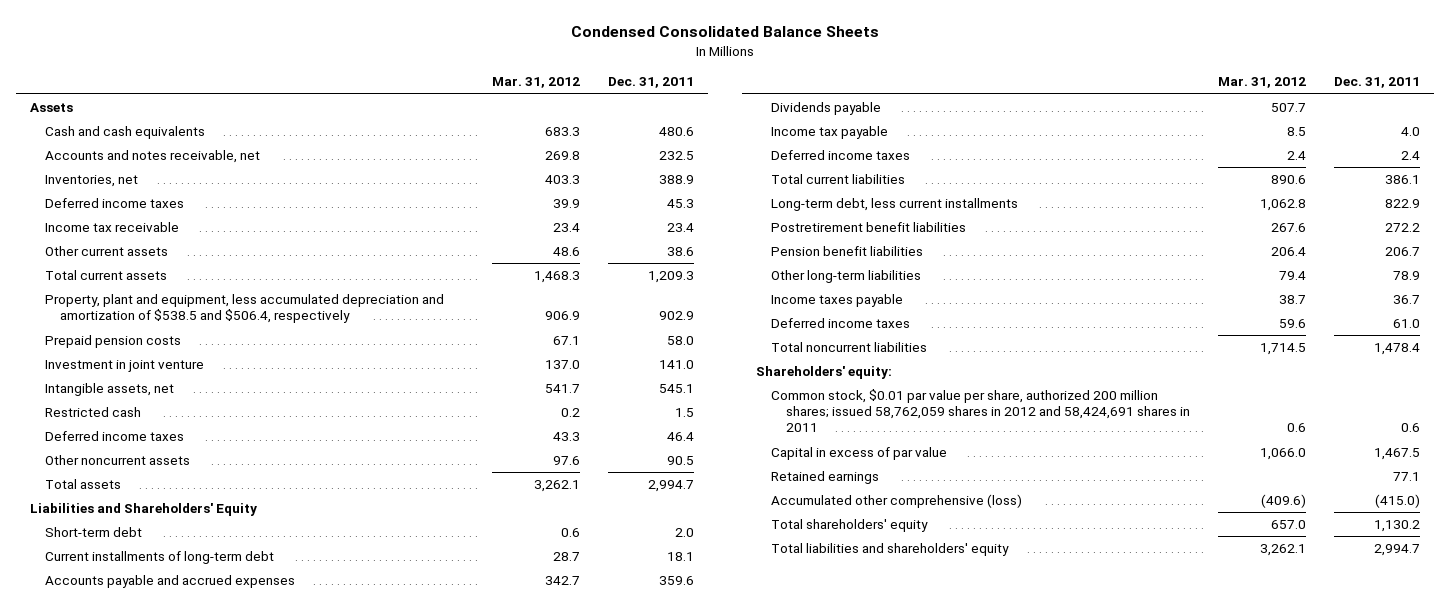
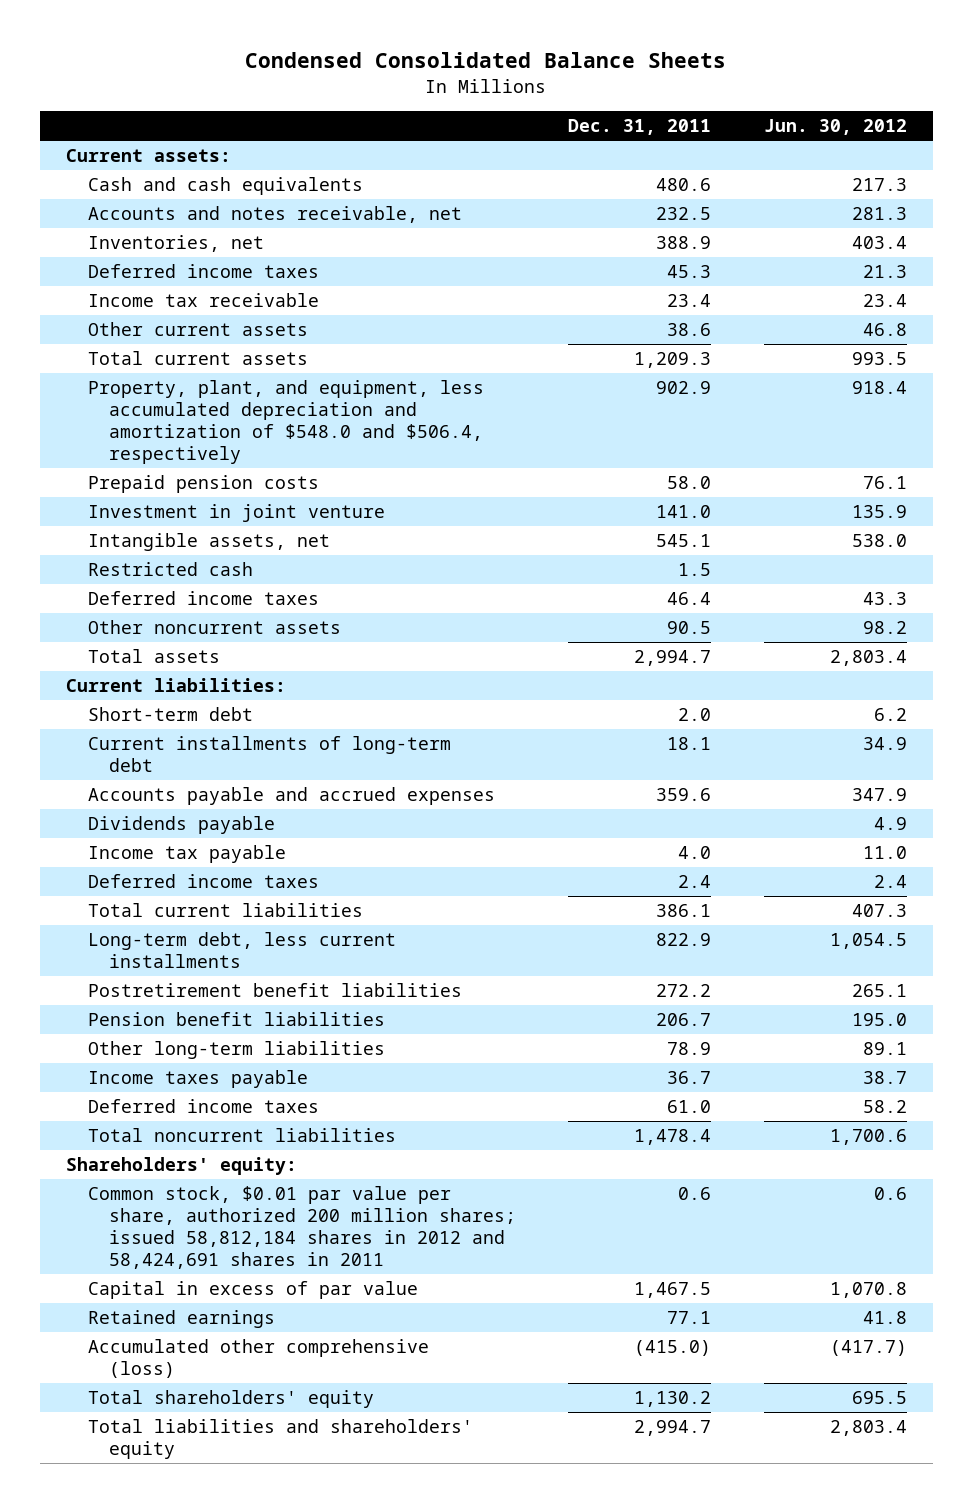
- | Mar. 31, 2012 | Dec. 31, 2011
+ | Dec. 31, 2011 | Jun. 30, 2012
- Assets
+ Current assets:
- Property, plant and equipment, less accumulated depreciation and amortization of $538.5 and $506.4, respectively | 906.9 | 902.9
+ Property, plant, and equipment, less accumulated depreciation and amortization of $548.0 and $506.4, respectively | 902.9 | 918.4
- Liabilities and Shareholders' Equity
+ Current liabilities:
- Common stock, $0.01 par value per share, authorized 200 million shares; issued 58,762,059 shares in 2012 and 58,424,691 shares in 2011 | 0.6 | 0.6
+ Common stock, $0.01 par value per share, authorized 200 million shares; issued 58,812,184 shares in 2012 and 58,424,691 shares in 2011 | 0.6 | 0.6

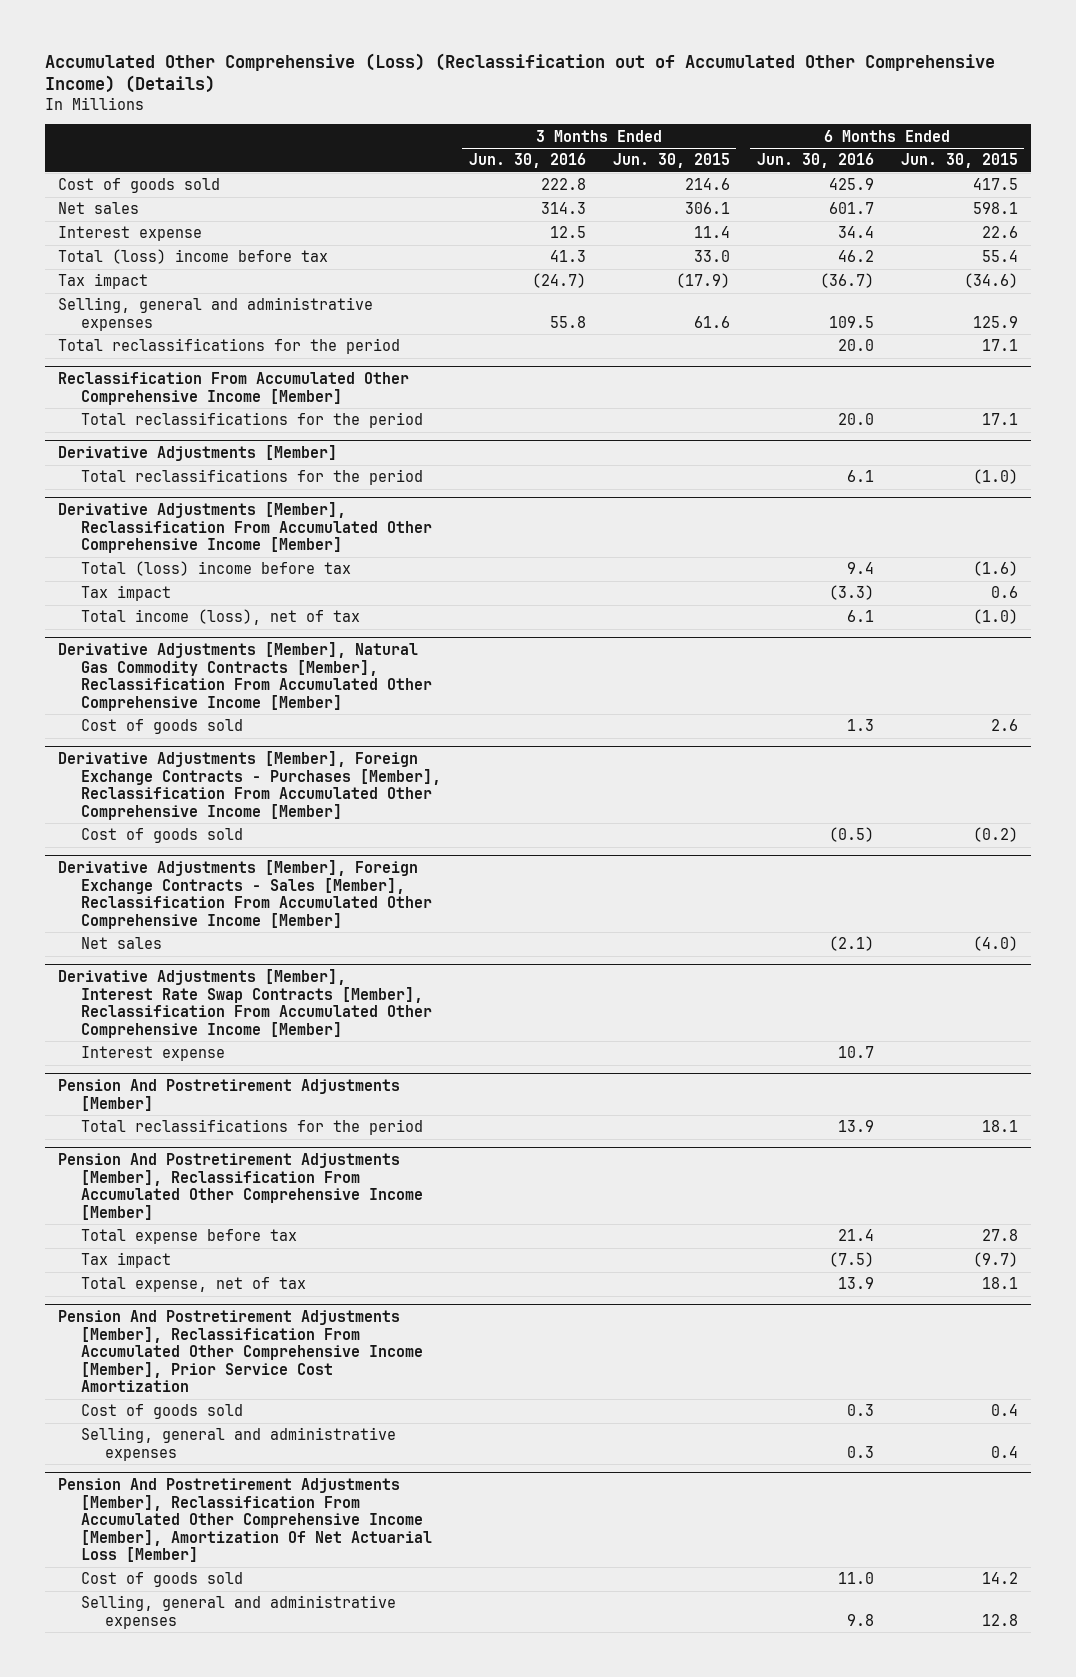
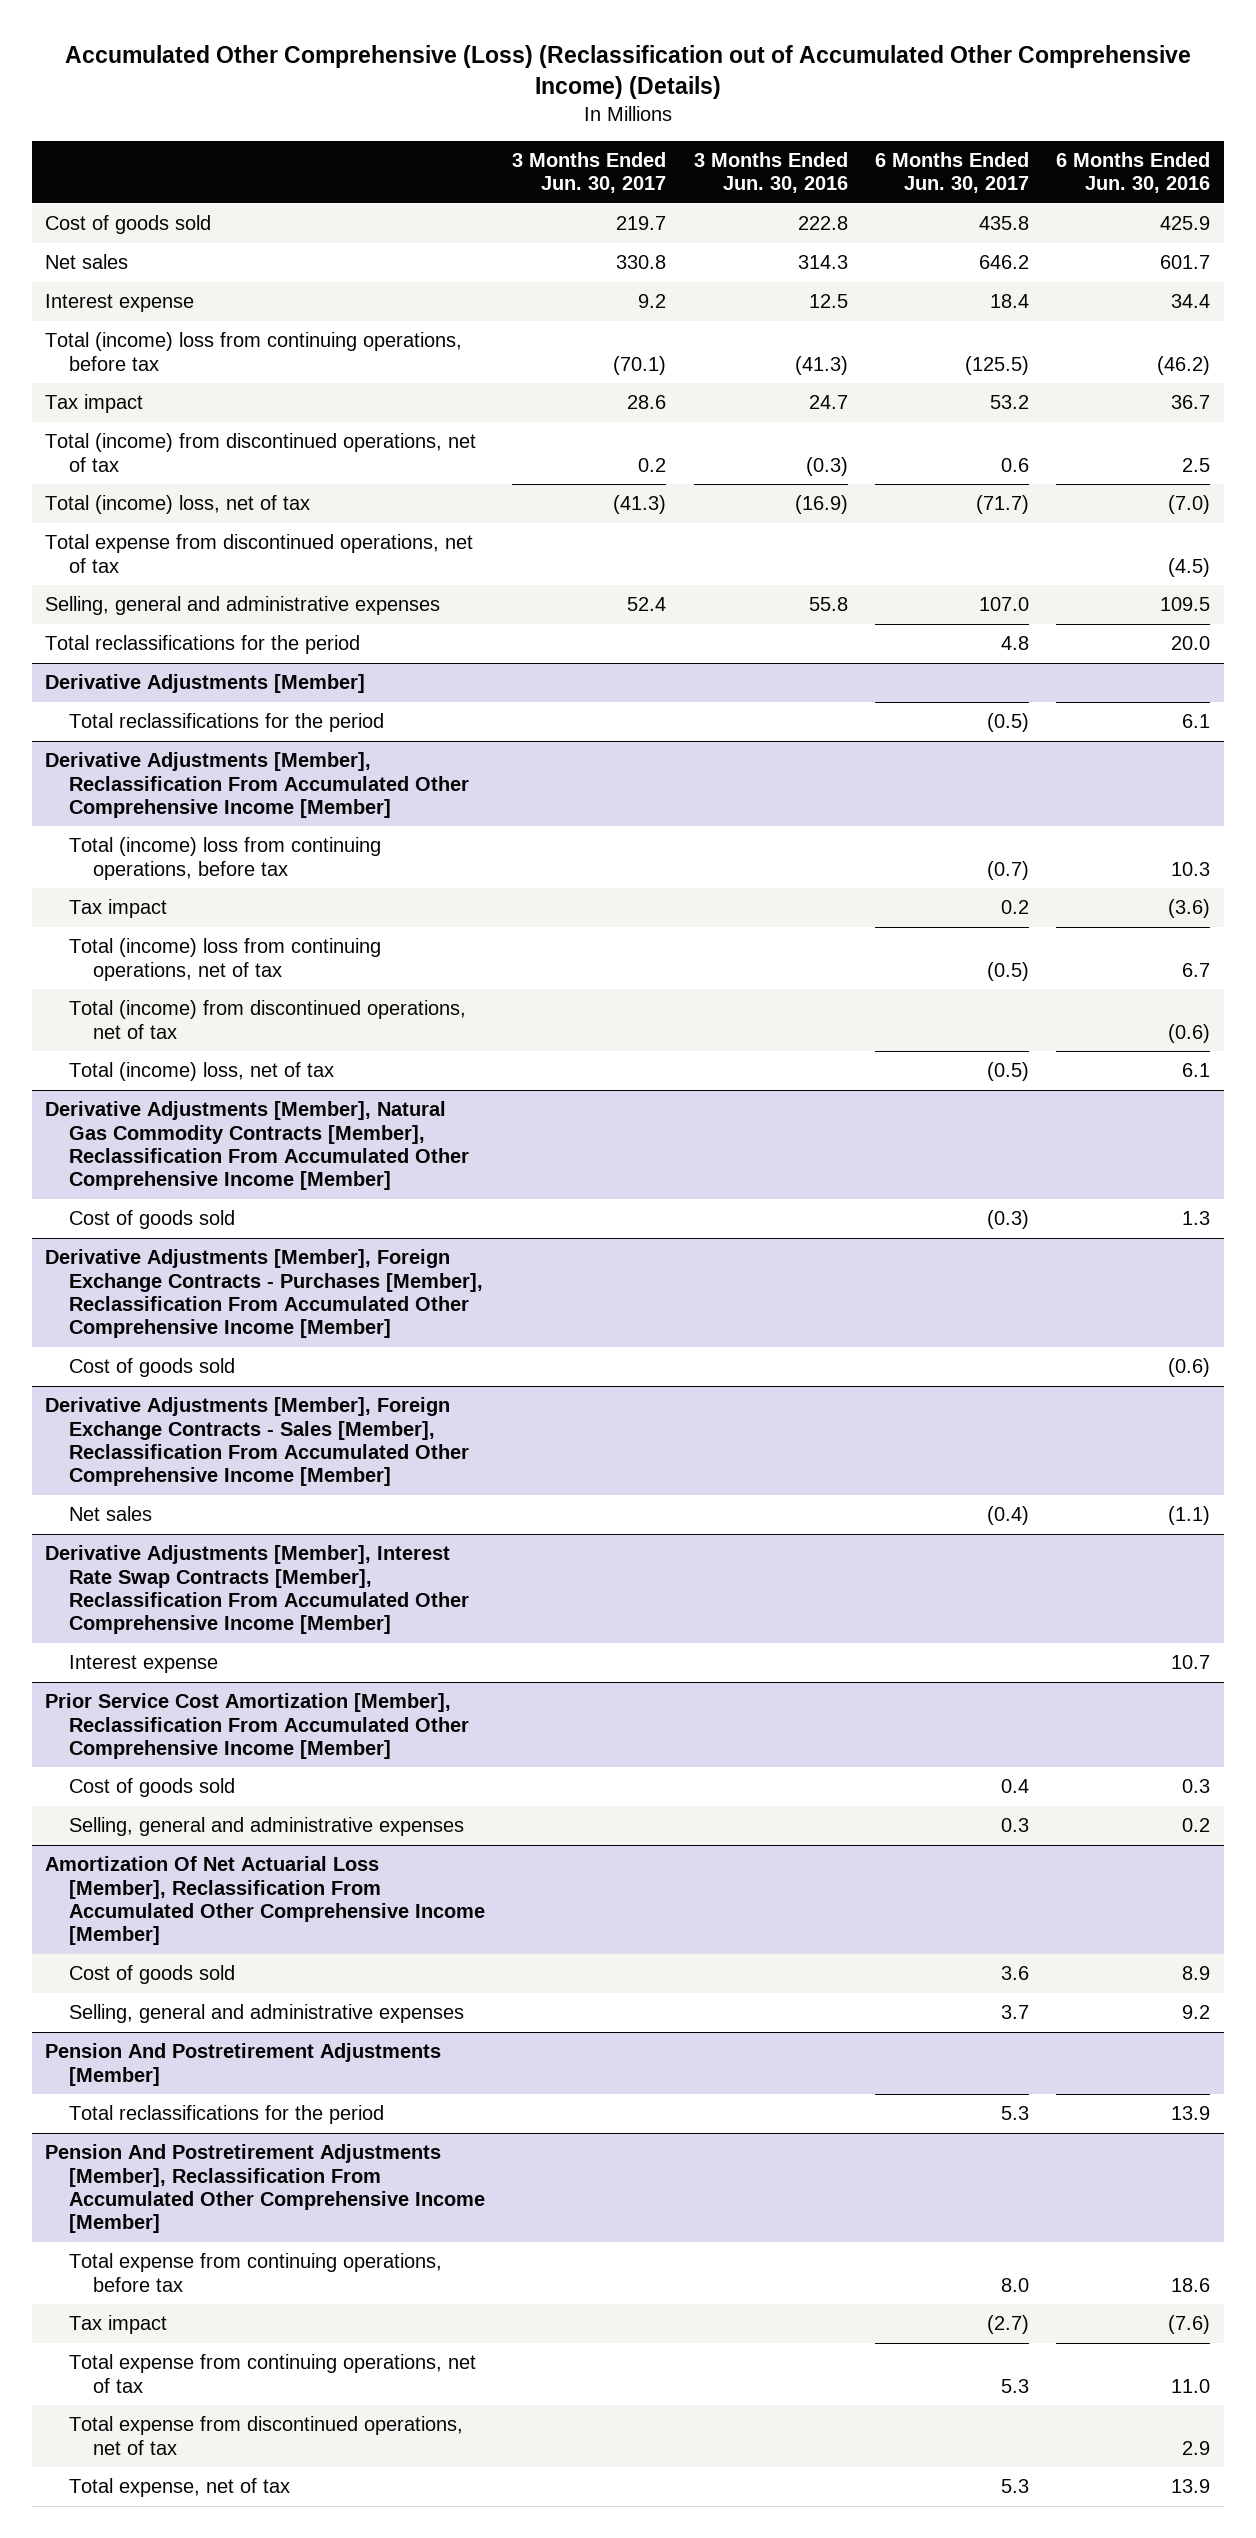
- | 3 Months Ended Jun. 30, 2016 | 3 Months Ended Jun. 30, 2015 | 6 Months Ended Jun. 30, 2016 | 6 Months Ended Jun. 30, 2015
+ | 3 Months Ended Jun. 30, 2017 | 3 Months Ended Jun. 30, 2016 | 6 Months Ended Jun. 30, 2017 | 6 Months Ended Jun. 30, 2016
- Total (loss) income before tax | 41.3 | 33.0 | 46.2 | 55.4
- Tax impact | (24.7) | (17.9) | (36.7) | (34.6)
+ Total (income) loss from continuing operations, before tax | (70.1) | (41.3) | (125.5) | (46.2)
+ Tax impact | 28.6 | 24.7 | 53.2 | 36.7
+ Total (income) from discontinued operations, net of tax | 0.2 | (0.3) | 0.6 | 2.5
+ Total (income) loss, net of tax | (41.3) | (16.9) | (71.7) | (7.0)
+ Total expense from discontinued operations, net of tax | | | | (4.5)
- Reclassification From Accumulated Other Comprehensive Income [Member]
- Total reclassifications for the period | | | 20.0 | 17.1
@ Derivative Adjustments [Member], Reclassification From Accumulated Other Comprehensive Income [Member]
- Total (loss) income before tax | | | 9.4 | (1.6)
- Tax impact | | | (3.3) | 0.6
- Total income (loss), net of tax | | | 6.1 | (1.0)
+ Total (income) loss from continuing operations, before tax | | | (0.7) | 10.3
+ Tax impact | | | 0.2 | (3.6)
+ Total (income) loss from continuing operations, net of tax | | | (0.5) | 6.7
+ Total (income) from discontinued operations, net of tax | | | | (0.6)
+ Total (income) loss, net of tax | | | (0.5) | 6.1
@ Derivative Adjustments [Member], Foreign Exchange Contracts - Purchases [Member], Reclassification From Accumulated Other Comprehensive Income [Member]
- Cost of goods sold | | | (0.5) | (0.2)
+ Cost of goods sold | | | | (0.6)
@ Derivative Adjustments [Member], Foreign Exchange Contracts - Sales [Member], Reclassification From Accumulated Other Comprehensive Income [Member]
- Net sales | | | (2.1) | (4.0)
+ Net sales | | | (0.4) | (1.1)
+ Prior Service Cost Amortization [Member], Reclassification From Accumulated Other Comprehensive Income [Member]
+ Cost of goods sold | | | 0.4 | 0.3
+ Selling, general and administrative expenses | | | 0.3 | 0.2
+ Amortization Of Net Actuarial Loss [Member], Reclassification From Accumulated Other Comprehensive Income [Member]
+ Cost of goods sold | | | 3.6 | 8.9
+ Selling, general and administrative expenses | | | 3.7 | 9.2
@ Pension And Postretirement Adjustments [Member], Reclassification From Accumulated Other Comprehensive Income [Member]
- Total expense before tax | | | 21.4 | 27.8
- Tax impact | | | (7.5) | (9.7)
+ Total expense from continuing operations, before tax | | | 8.0 | 18.6
+ Tax impact | | | (2.7) | (7.6)
+ Total expense from continuing operations, net of tax | | | 5.3 | 11.0
+ Total expense from discontinued operations, net of tax | | | | 2.9
- Pension And Postretirement Adjustments [Member], Reclassification From Accumulated Other Comprehensive Income [Member], Prior Service Cost Amortization
- Cost of goods sold | | | 0.3 | 0.4
- Selling, general and administrative expenses | | | 0.3 | 0.4
- Pension And Postretirement Adjustments [Member], Reclassification From Accumulated Other Comprehensive Income [Member], Amortization Of Net Actuarial Loss [Member]
- Cost of goods sold | | | 11.0 | 14.2
- Selling, general and administrative expenses | | | 9.8 | 12.8

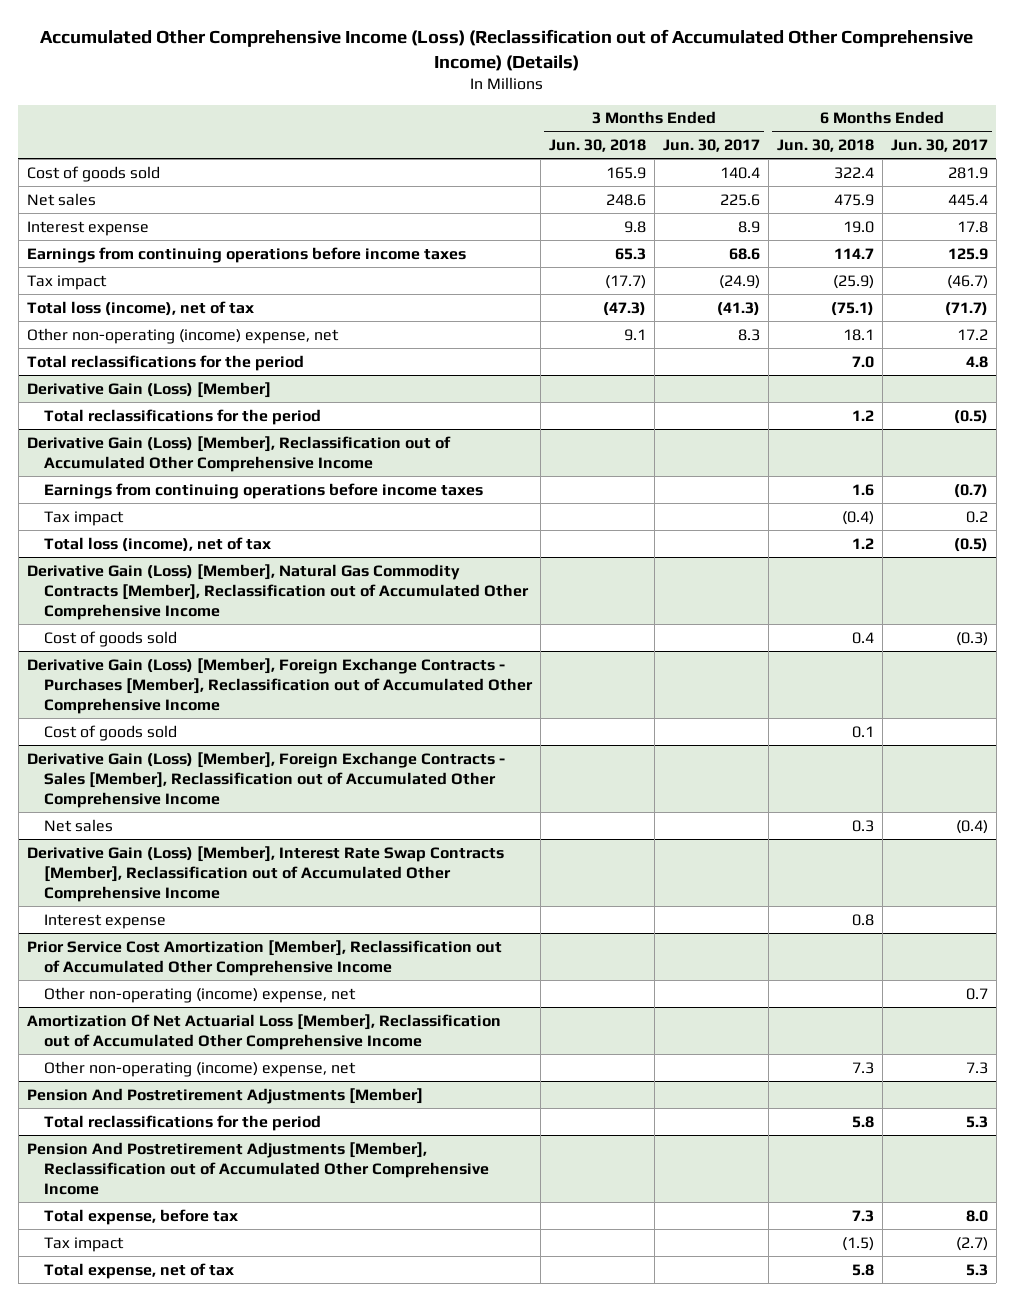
- Accumulated Other Comprehensive (Loss) (Reclassification out of Accumulated Other Comprehensive Income) (Details)
+ Accumulated Other Comprehensive Income (Loss) (Reclassification out of Accumulated Other Comprehensive Income) (Details)
- | 3 Months Ended Jun. 30, 2017 | 3 Months Ended Jun. 30, 2016 | 6 Months Ended Jun. 30, 2017 | 6 Months Ended Jun. 30, 2016
+ | 3 Months Ended Jun. 30, 2018 | 3 Months Ended Jun. 30, 2017 | 6 Months Ended Jun. 30, 2018 | 6 Months Ended Jun. 30, 2017
- Cost of goods sold | 219.7 | 222.8 | 435.8 | 425.9
- Net sales | 330.8 | 314.3 | 646.2 | 601.7
- Interest expense | 9.2 | 12.5 | 18.4 | 34.4
- Total (income) loss from continuing operations, before tax | (70.1) | (41.3) | (125.5) | (46.2)
- Tax impact | 28.6 | 24.7 | 53.2 | 36.7
- Total (income) from discontinued operations, net of tax | 0.2 | (0.3) | 0.6 | 2.5
- Total (income) loss, net of tax | (41.3) | (16.9) | (71.7) | (7.0)
- Total expense from discontinued operations, net of tax | | | | (4.5)
- Selling, general and administrative expenses | 52.4 | 55.8 | 107.0 | 109.5
+ Cost of goods sold | 165.9 | 140.4 | 322.4 | 281.9
+ Net sales | 248.6 | 225.6 | 475.9 | 445.4
+ Interest expense | 9.8 | 8.9 | 19.0 | 17.8
+ Earnings from continuing operations before income taxes | 65.3 | 68.6 | 114.7 | 125.9
+ Tax impact | (17.7) | (24.9) | (25.9) | (46.7)
+ Total loss (income), net of tax | (47.3) | (41.3) | (75.1) | (71.7)
+ Other non-operating (income) expense, net | 9.1 | 8.3 | 18.1 | 17.2
- Derivative Adjustments [Member]
+ Derivative Gain (Loss) [Member]
- Derivative Adjustments [Member], Reclassification From Accumulated Other Comprehensive Income [Member]
- Total (income) loss from continuing operations, before tax | | | (0.7) | 10.3
+ Derivative Gain (Loss) [Member], Reclassification out of Accumulated Other Comprehensive Income
+ Earnings from continuing operations before income taxes | | | 1.6 | (0.7)
- Total (income) loss from continuing operations, net of tax | | | (0.5) | 6.7
- Total (income) from discontinued operations, net of tax | | | | (0.6)
- Total (income) loss, net of tax | | | (0.5) | 6.1
- Derivative Adjustments [Member], Natural Gas Commodity Contracts [Member], Reclassification From Accumulated Other Comprehensive Income [Member]
+ Total loss (income), net of tax | | | 1.2 | (0.5)
+ Derivative Gain (Loss) [Member], Natural Gas Commodity Contracts [Member], Reclassification out of Accumulated Other Comprehensive Income
- Derivative Adjustments [Member], Foreign Exchange Contracts - Purchases [Member], Reclassification From Accumulated Other Comprehensive Income [Member]
+ Derivative Gain (Loss) [Member], Foreign Exchange Contracts - Purchases [Member], Reclassification out of Accumulated Other Comprehensive Income
- Derivative Adjustments [Member], Foreign Exchange Contracts - Sales [Member], Reclassification From Accumulated Other Comprehensive Income [Member]
+ Derivative Gain (Loss) [Member], Foreign Exchange Contracts - Sales [Member], Reclassification out of Accumulated Other Comprehensive Income
- Derivative Adjustments [Member], Interest Rate Swap Contracts [Member], Reclassification From Accumulated Other Comprehensive Income [Member]
+ Derivative Gain (Loss) [Member], Interest Rate Swap Contracts [Member], Reclassification out of Accumulated Other Comprehensive Income
- Prior Service Cost Amortization [Member], Reclassification From Accumulated Other Comprehensive Income [Member]
- Cost of goods sold | | | 0.4 | 0.3
- Selling, general and administrative expenses | | | 0.3 | 0.2
- Amortization Of Net Actuarial Loss [Member], Reclassification From Accumulated Other Comprehensive Income [Member]
- Cost of goods sold | | | 3.6 | 8.9
- Selling, general and administrative expenses | | | 3.7 | 9.2
+ Prior Service Cost Amortization [Member], Reclassification out of Accumulated Other Comprehensive Income
+ Other non-operating (income) expense, net | | | | 0.7
+ Amortization Of Net Actuarial Loss [Member], Reclassification out of Accumulated Other Comprehensive Income
+ Other non-operating (income) expense, net | | | 7.3 | 7.3
- Pension And Postretirement Adjustments [Member], Reclassification From Accumulated Other Comprehensive Income [Member]
- Total expense from continuing operations, before tax | | | 8.0 | 18.6
+ Pension And Postretirement Adjustments [Member], Reclassification out of Accumulated Other Comprehensive Income
+ Total expense, before tax | | | 7.3 | 8.0
- Total expense from continuing operations, net of tax | | | 5.3 | 11.0
- Total expense from discontinued operations, net of tax | | | | 2.9

